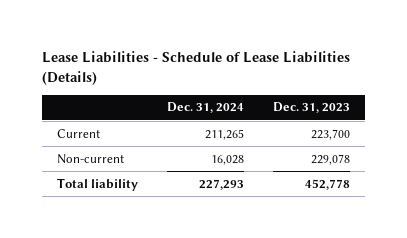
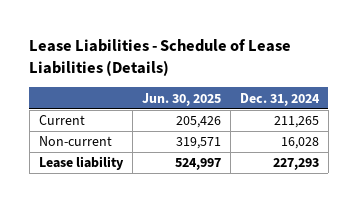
- | Dec. 31, 2024 | Dec. 31, 2023
+ | Jun. 30, 2025 | Dec. 31, 2024
- Total liability | 227,293 | 452,778
+ Lease liability | 524,997 | 227,293

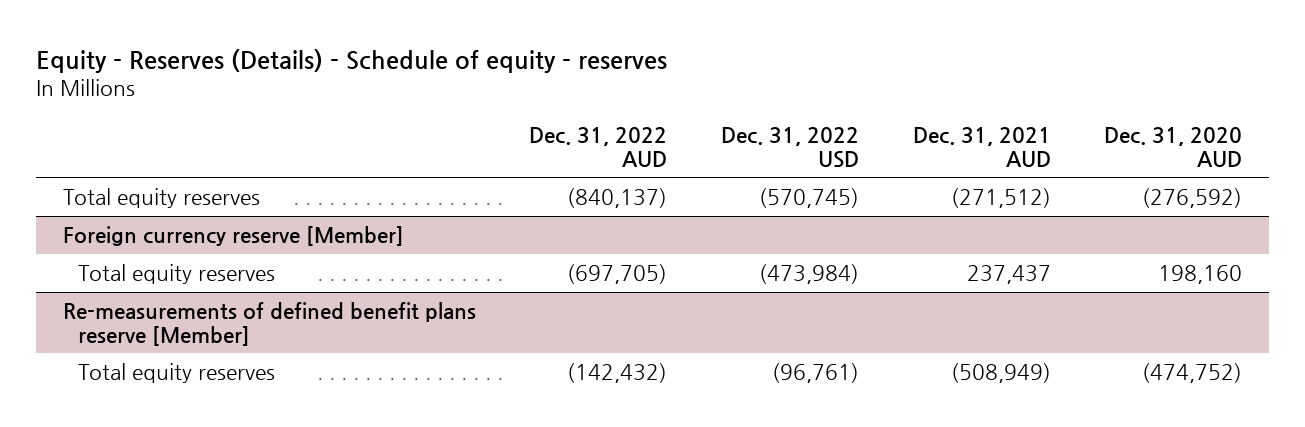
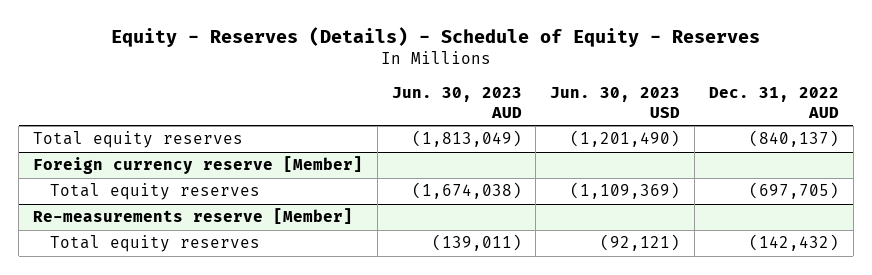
- Equity - Reserves (Details) - Schedule of equity - reserves
+ Equity - Reserves (Details) - Schedule of Equity - Reserves
- | Dec. 31, 2022 AUD | Dec. 31, 2022 USD | Dec. 31, 2021 AUD | Dec. 31, 2020 AUD
+ | Jun. 30, 2023 AUD | Jun. 30, 2023 USD | Dec. 31, 2022 AUD
- Re-measurements of defined benefit plans reserve [Member]
+ Re-measurements reserve [Member]

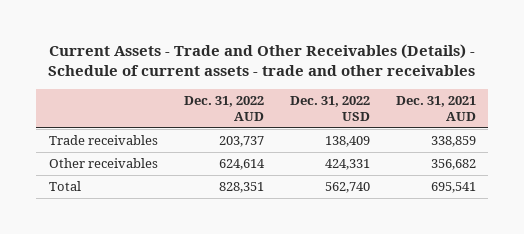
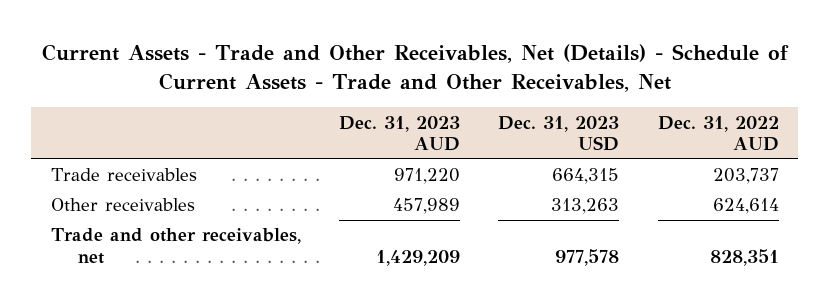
- Current Assets - Trade and Other Receivables (Details) - Schedule of current assets - trade and other receivables
+ Current Assets - Trade and Other Receivables, Net (Details) - Schedule of Current Assets - Trade and Other Receivables, Net
- | Dec. 31, 2022 AUD | Dec. 31, 2022 USD | Dec. 31, 2021 AUD
+ | Dec. 31, 2023 AUD | Dec. 31, 2023 USD | Dec. 31, 2022 AUD
- Total | 828,351 | 562,740 | 695,541
+ Trade and other receivables, net | 1,429,209 | 977,578 | 828,351

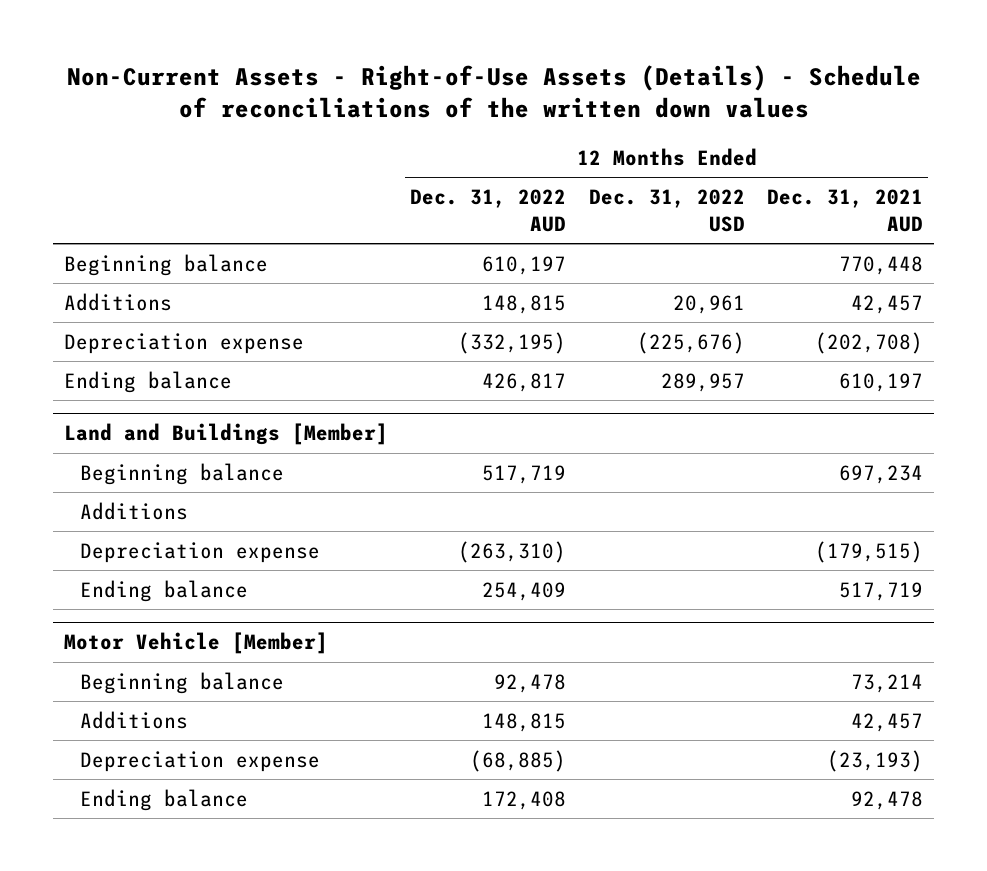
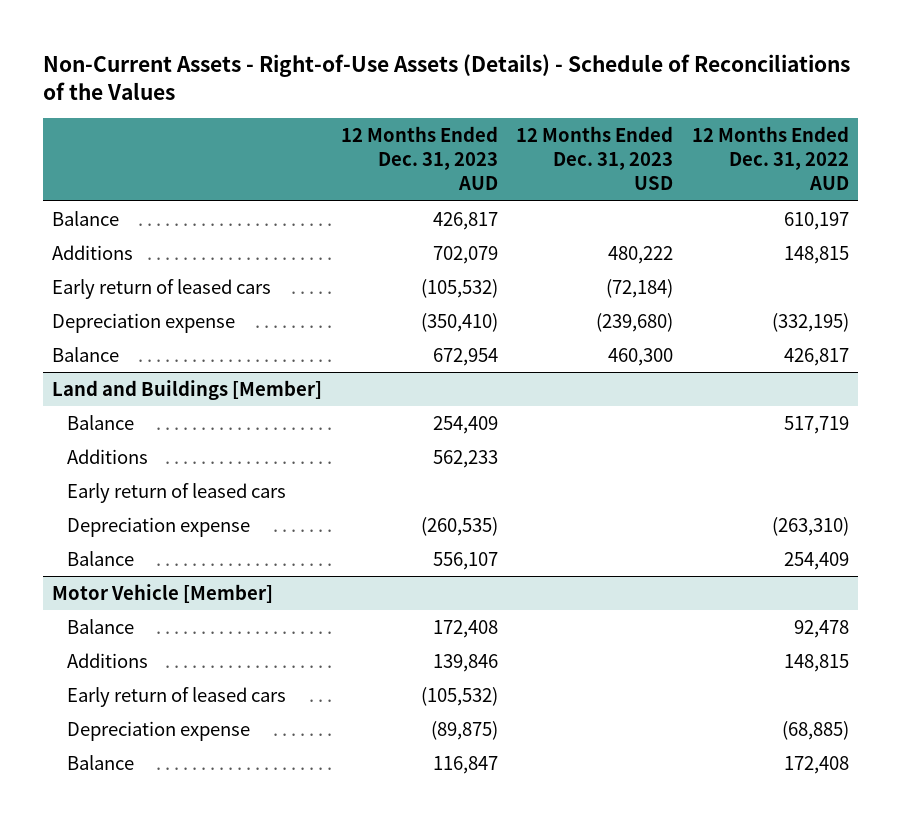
- Non-Current Assets - Right-of-Use Assets (Details) - Schedule of reconciliations of the written down values
+ Non-Current Assets - Right-of-Use Assets (Details) - Schedule of Reconciliations of the Values
- | 12 Months Ended Dec. 31, 2022 AUD | 12 Months Ended Dec. 31, 2022 USD | 12 Months Ended Dec. 31, 2021 AUD
+ | 12 Months Ended Dec. 31, 2023 AUD | 12 Months Ended Dec. 31, 2023 USD | 12 Months Ended Dec. 31, 2022 AUD
- Beginning balance | 610,197 | | 770,448
+ Balance | 426,817 | | 610,197
+ Early return of leased cars | (105,532) | (72,184) |
- Ending balance | 426,817 | 289,957 | 610,197
+ Balance | 672,954 | 460,300 | 426,817
@ Land and Buildings [Member]
- Beginning balance | 517,719 | | 697,234
+ Balance | 254,409 | | 517,719
+ Early return of leased cars
- Ending balance | 254,409 | | 517,719
+ Balance | 556,107 | | 254,409
@ Motor Vehicle [Member]
- Beginning balance | 92,478 | | 73,214
+ Balance | 172,408 | | 92,478
+ Early return of leased cars | (105,532) | |
- Ending balance | 172,408 | | 92,478
+ Balance | 116,847 | | 172,408

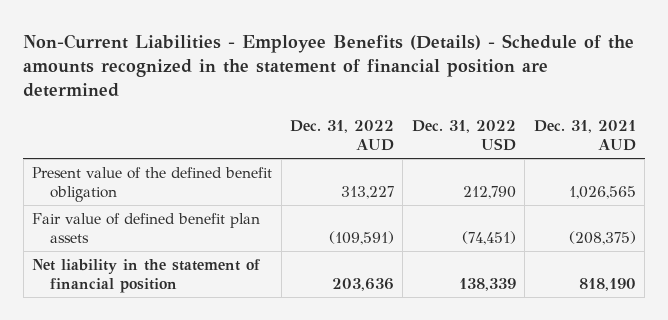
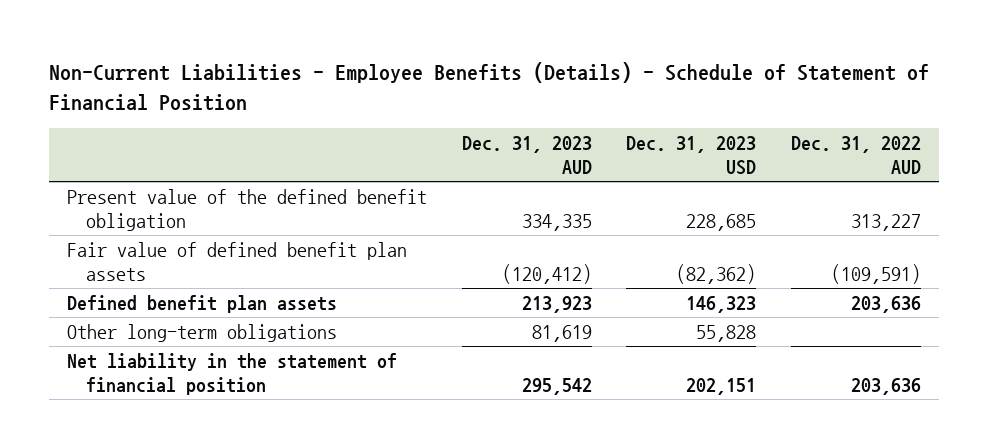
- Non-Current Liabilities - Employee Benefits (Details) - Schedule of the amounts recognized in the statement of financial position are determined
+ Non-Current Liabilities - Employee Benefits (Details) - Schedule of Statement of Financial Position
- | Dec. 31, 2022 AUD | Dec. 31, 2022 USD | Dec. 31, 2021 AUD
+ | Dec. 31, 2023 AUD | Dec. 31, 2023 USD | Dec. 31, 2022 AUD
+ Defined benefit plan assets | 213,923 | 146,323 | 203,636
+ Other long-term obligations | 81,619 | 55,828 |

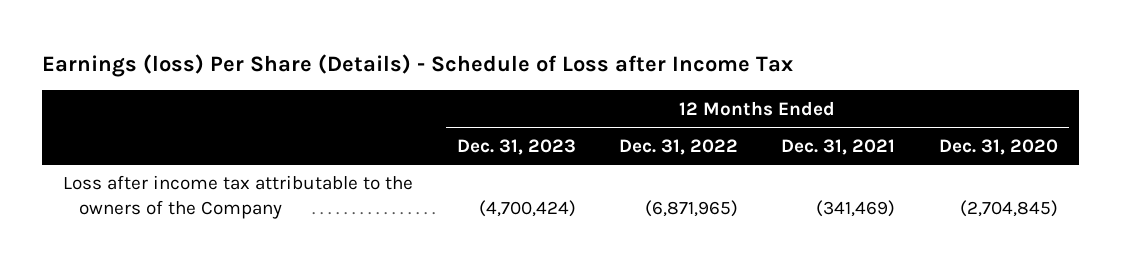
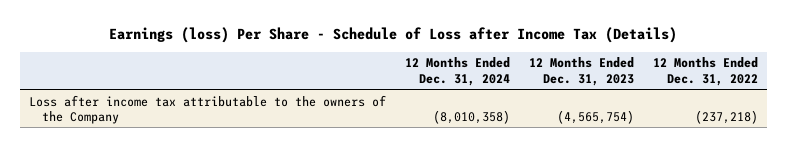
- Earnings (loss) Per Share (Details) - Schedule of Loss after Income Tax
+ Earnings (loss) Per Share - Schedule of Loss after Income Tax (Details)
- | 12 Months Ended Dec. 31, 2023 | 12 Months Ended Dec. 31, 2022 | 12 Months Ended Dec. 31, 2021 | 12 Months Ended Dec. 31, 2020
+ | 12 Months Ended Dec. 31, 2024 | 12 Months Ended Dec. 31, 2023 | 12 Months Ended Dec. 31, 2022
- Loss after income tax attributable to the owners of the Company | (4,700,424) | (6,871,965) | (341,469) | (2,704,845)
+ Loss after income tax attributable to the owners of the Company | (8,010,358) | (4,565,754) | (237,218)

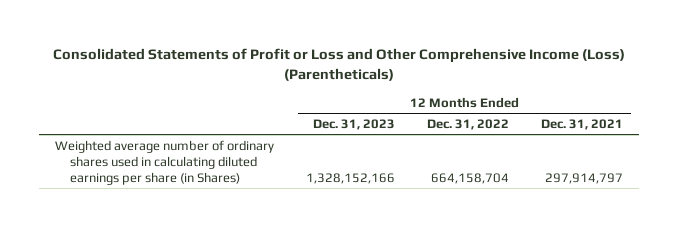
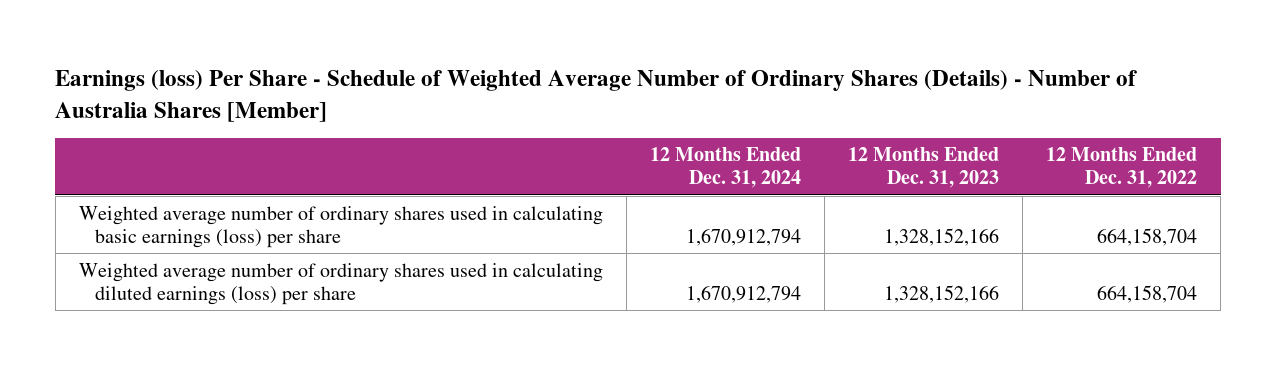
- Consolidated Statements of Profit or Loss and Other Comprehensive Income (Loss) (Parentheticals)
+ Earnings (loss) Per Share - Schedule of Weighted Average Number of Ordinary Shares (Details) - Number of Australia Shares [Member]
- | 12 Months Ended Dec. 31, 2023 | 12 Months Ended Dec. 31, 2022 | 12 Months Ended Dec. 31, 2021
+ | 12 Months Ended Dec. 31, 2024 | 12 Months Ended Dec. 31, 2023 | 12 Months Ended Dec. 31, 2022
- Weighted average number of ordinary shares used in calculating diluted earnings per share (in Shares) | 1,328,152,166 | 664,158,704 | 297,914,797
+ Weighted average number of ordinary shares used in calculating basic earnings (loss) per share | 1,670,912,794 | 1,328,152,166 | 664,158,704
+ Weighted average number of ordinary shares used in calculating diluted earnings (loss) per share | 1,670,912,794 | 1,328,152,166 | 664,158,704

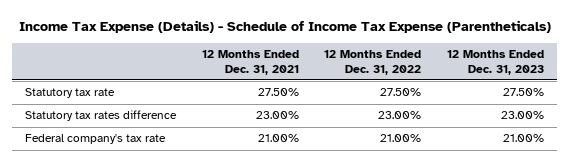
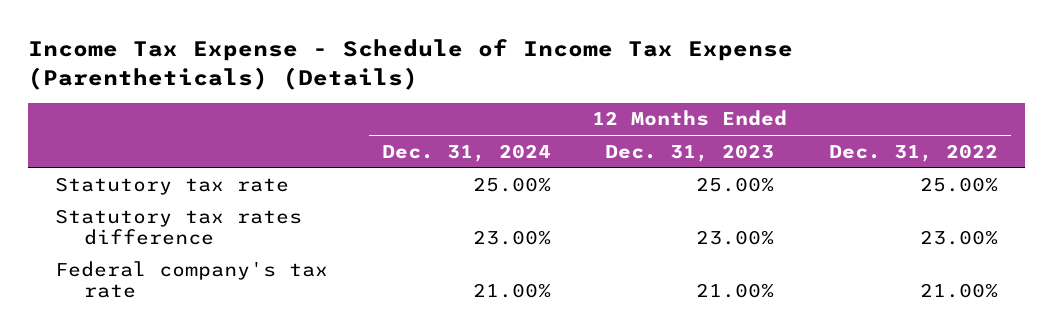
- Income Tax Expense (Details) - Schedule of Income Tax Expense (Parentheticals)
+ Income Tax Expense - Schedule of Income Tax Expense (Parentheticals) (Details)
- | 12 Months Ended Dec. 31, 2021 | 12 Months Ended Dec. 31, 2022 | 12 Months Ended Dec. 31, 2023
+ | 12 Months Ended Dec. 31, 2024 | 12 Months Ended Dec. 31, 2023 | 12 Months Ended Dec. 31, 2022
- Statutory tax rate | 27.50% | 27.50% | 27.50%
+ Statutory tax rate | 25.00% | 25.00% | 25.00%

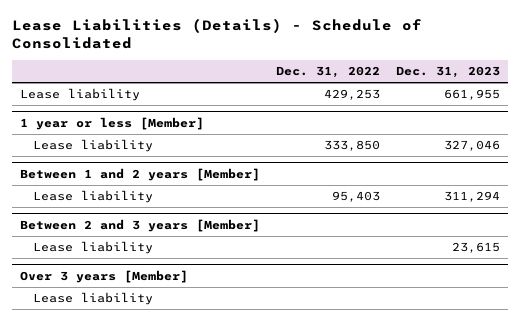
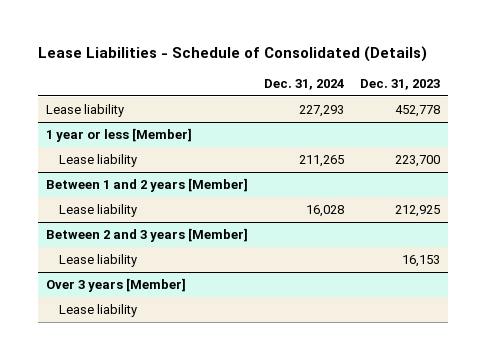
- Lease Liabilities (Details) - Schedule of Consolidated
+ Lease Liabilities - Schedule of Consolidated (Details)
- | Dec. 31, 2022 | Dec. 31, 2023
+ | Dec. 31, 2024 | Dec. 31, 2023
- Lease liability | 429,253 | 661,955
+ Lease liability | 227,293 | 452,778
@ 1 year or less [Member]
- Lease liability | 333,850 | 327,046
+ Lease liability | 211,265 | 223,700
@ Between 1 and 2 years [Member]
- Lease liability | 95,403 | 311,294
+ Lease liability | 16,028 | 212,925
@ Between 2 and 3 years [Member]
- Lease liability | | 23,615
+ Lease liability | | 16,153

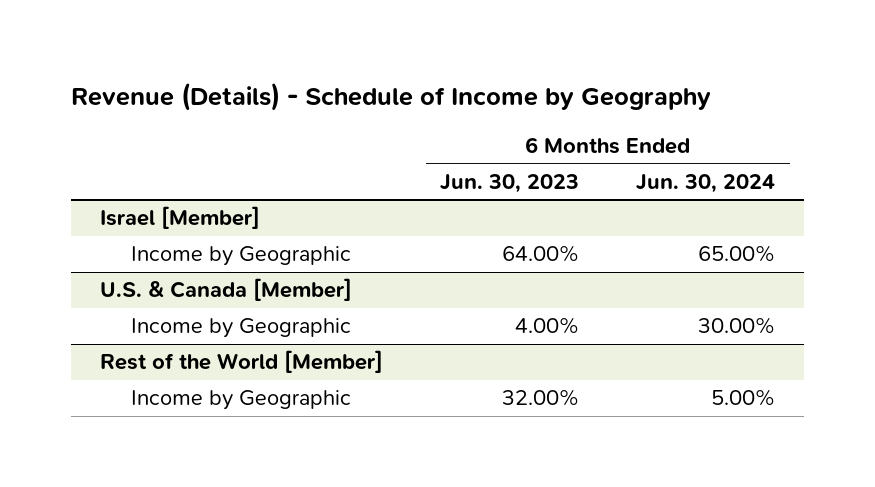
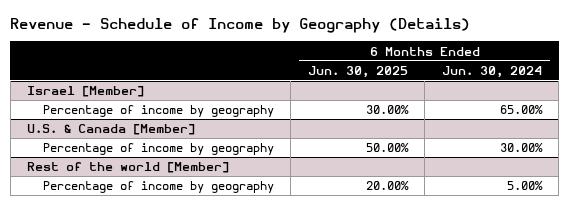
- Revenue (Details) - Schedule of Income by Geography
+ Revenue - Schedule of Income by Geography (Details)
- | 6 Months Ended Jun. 30, 2023 | 6 Months Ended Jun. 30, 2024
+ | 6 Months Ended Jun. 30, 2025 | 6 Months Ended Jun. 30, 2024
@ Israel [Member]
- Income by Geographic | 64.00% | 65.00%
+ Percentage of income by geography | 30.00% | 65.00%
@ U.S. & Canada [Member]
- Income by Geographic | 4.00% | 30.00%
- Rest of the World [Member]
- Income by Geographic | 32.00% | 5.00%
@ U.S. & Canada [Member]
+ Percentage of income by geography | 50.00% | 30.00%
+ Rest of the world [Member]
+ Percentage of income by geography | 20.00% | 5.00%

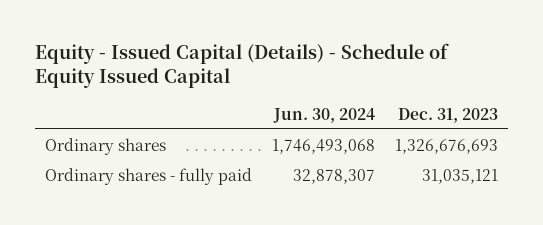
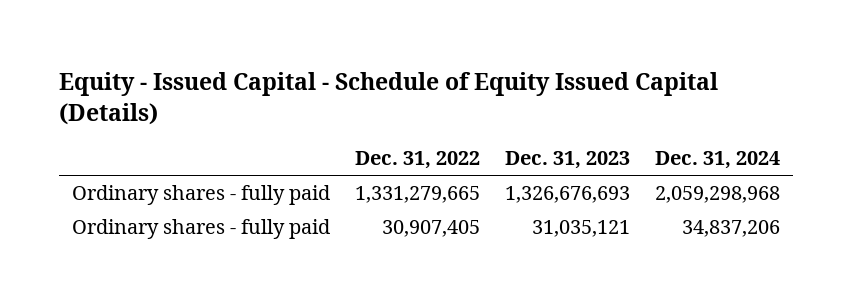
- Equity - Issued Capital (Details) - Schedule of Equity Issued Capital
+ Equity - Issued Capital - Schedule of Equity Issued Capital (Details)
- | Jun. 30, 2024 | Dec. 31, 2023
+ | Dec. 31, 2022 | Dec. 31, 2023 | Dec. 31, 2024
- Ordinary shares | 1,746,493,068 | 1,326,676,693
+ Ordinary shares - fully paid | 1,331,279,665 | 1,326,676,693 | 2,059,298,968

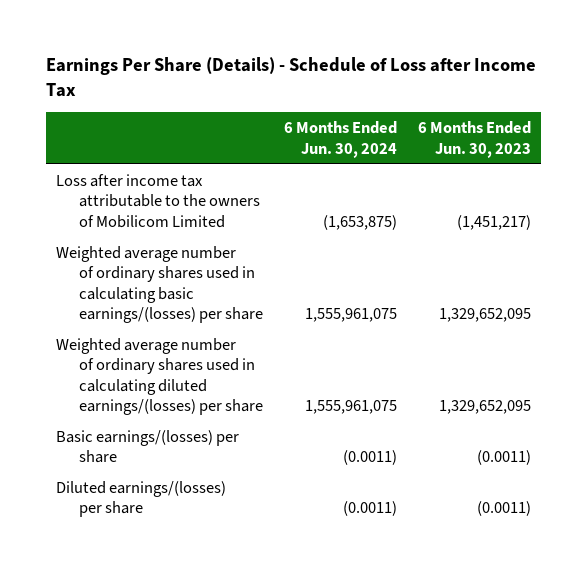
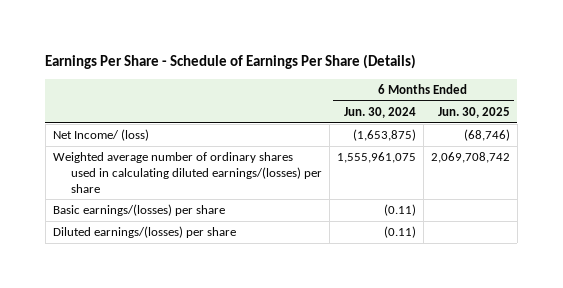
- Earnings Per Share (Details) - Schedule of Loss after Income Tax
+ Earnings Per Share - Schedule of Earnings Per Share (Details)
- | 6 Months Ended Jun. 30, 2024 | 6 Months Ended Jun. 30, 2023
+ | 6 Months Ended Jun. 30, 2024 | 6 Months Ended Jun. 30, 2025
- Loss after income tax attributable to the owners of Mobilicom Limited | (1,653,875) | (1,451,217)
- Weighted average number of ordinary shares used in calculating basic earnings/(losses) per share | 1,555,961,075 | 1,329,652,095
+ Net Income/ (loss) | (1,653,875) | (68,746)
- Basic earnings/(losses) per share | (0.0011) | (0.0011)
- Diluted earnings/(losses) per share | (0.0011) | (0.0011)
+ Basic earnings/(losses) per share | (0.11) |
+ Diluted earnings/(losses) per share | (0.11) |

